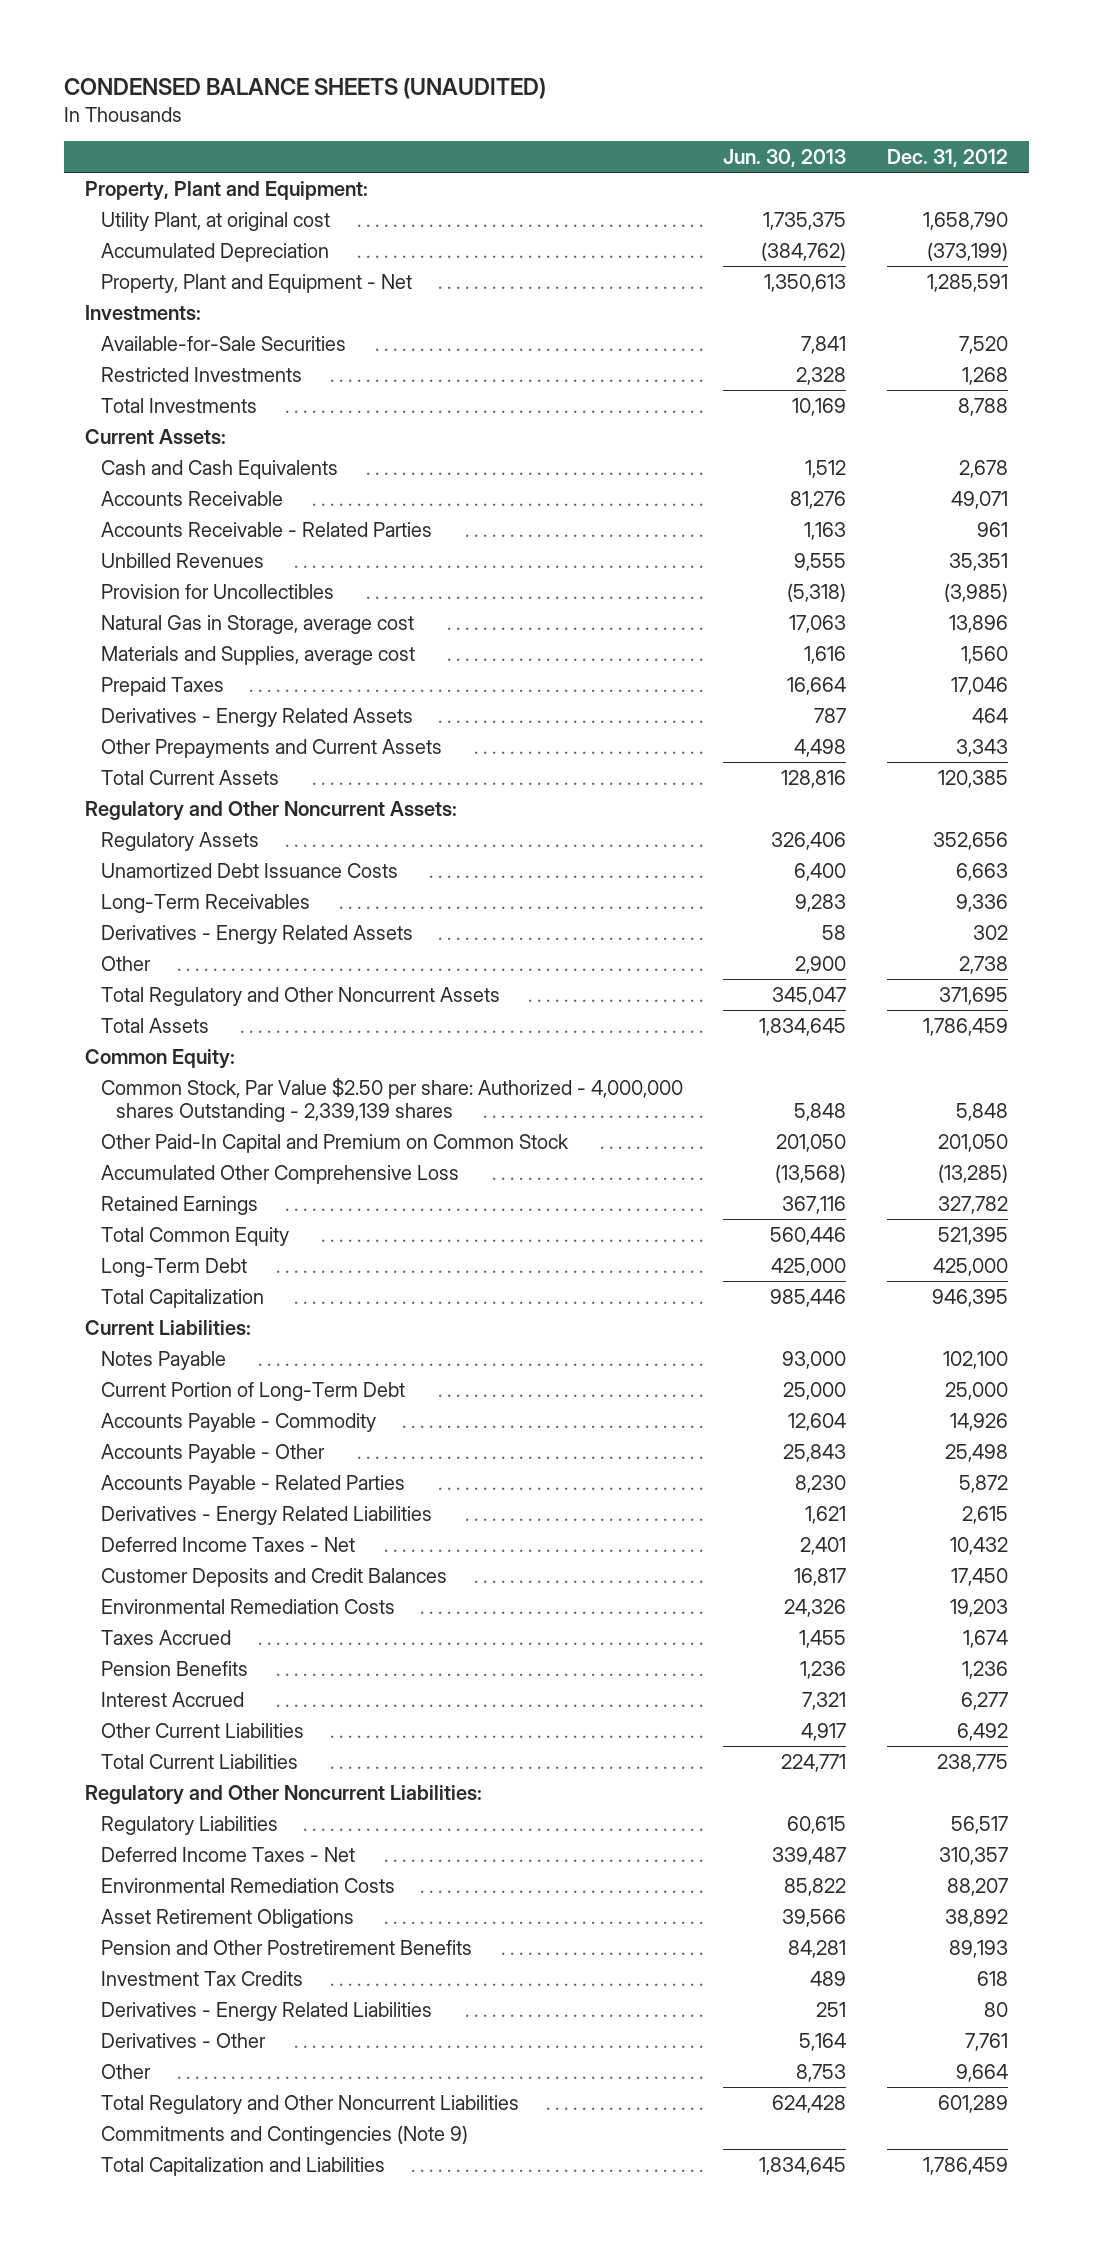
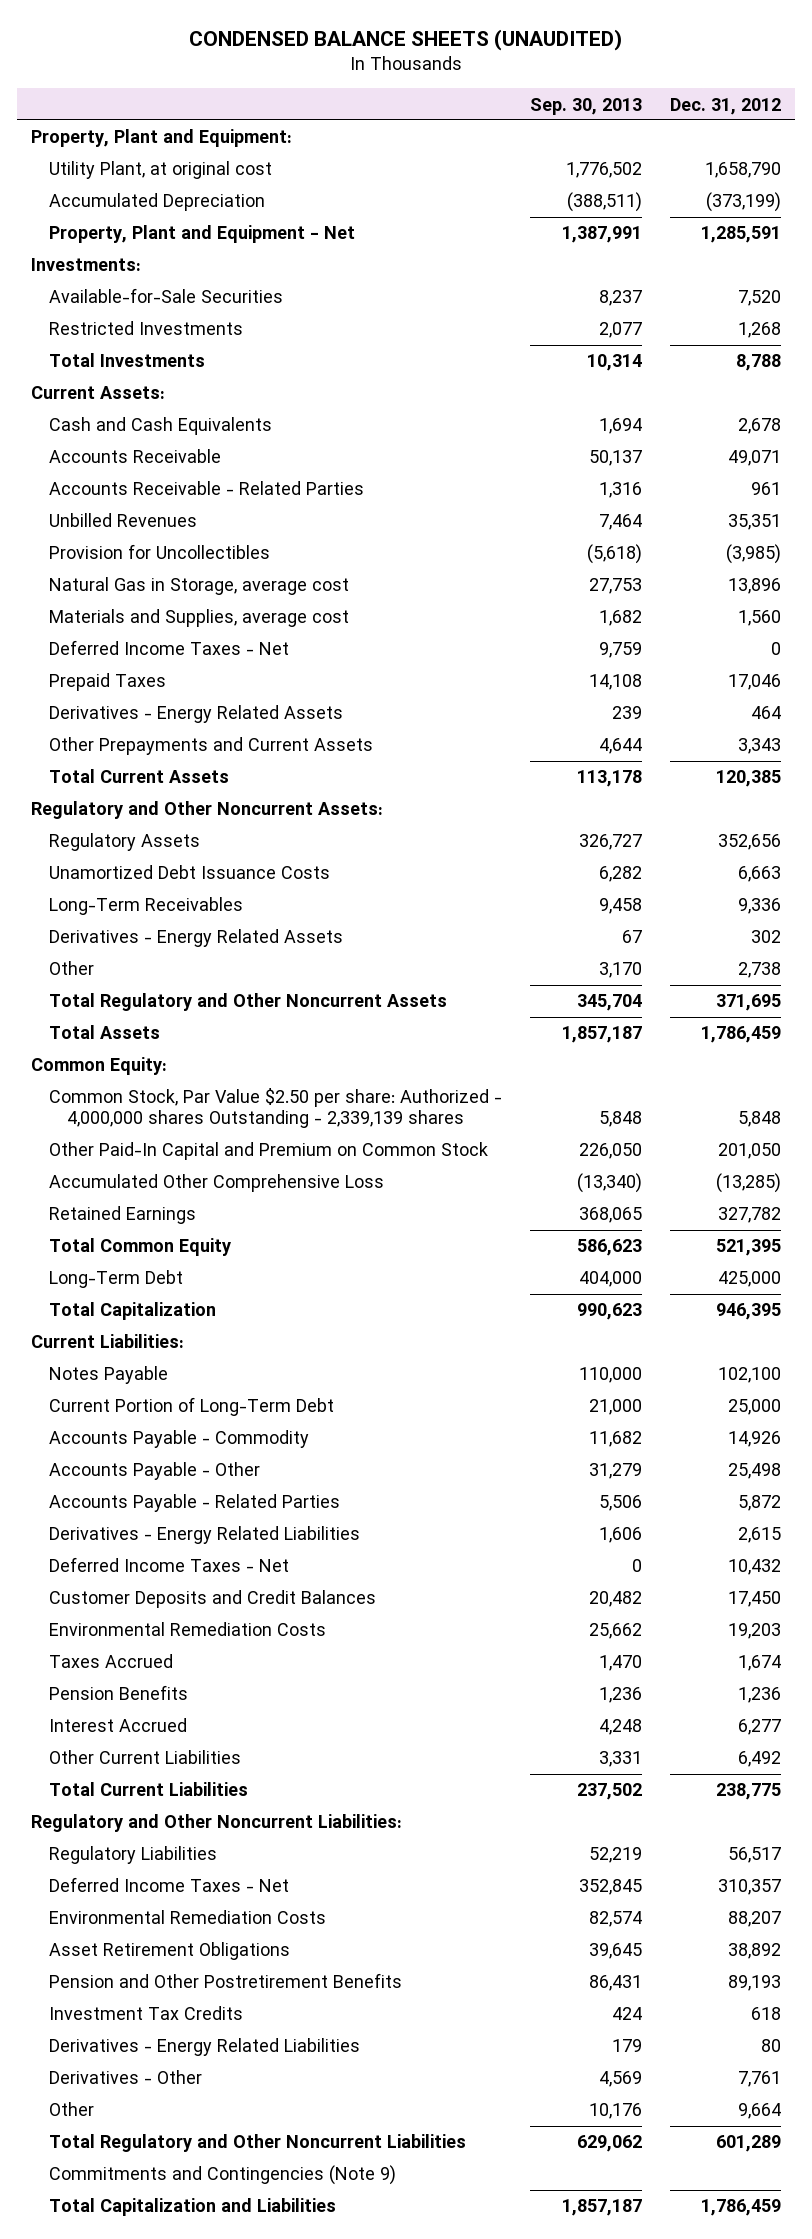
- | Jun. 30, 2013 | Dec. 31, 2012
+ | Sep. 30, 2013 | Dec. 31, 2012
+ Deferred Income Taxes - Net | 9,759 | 0

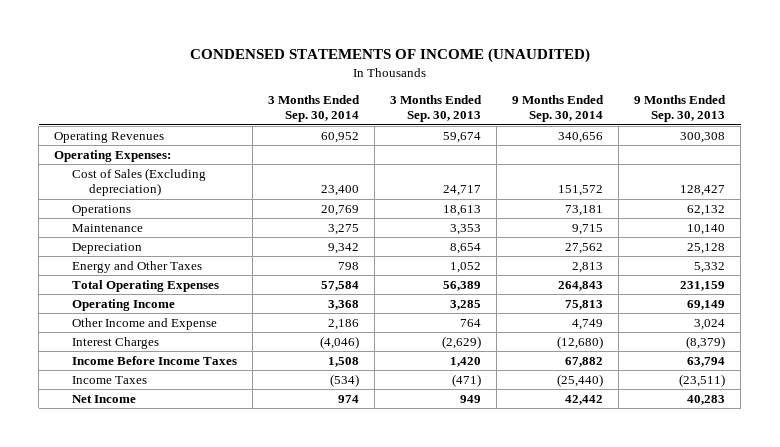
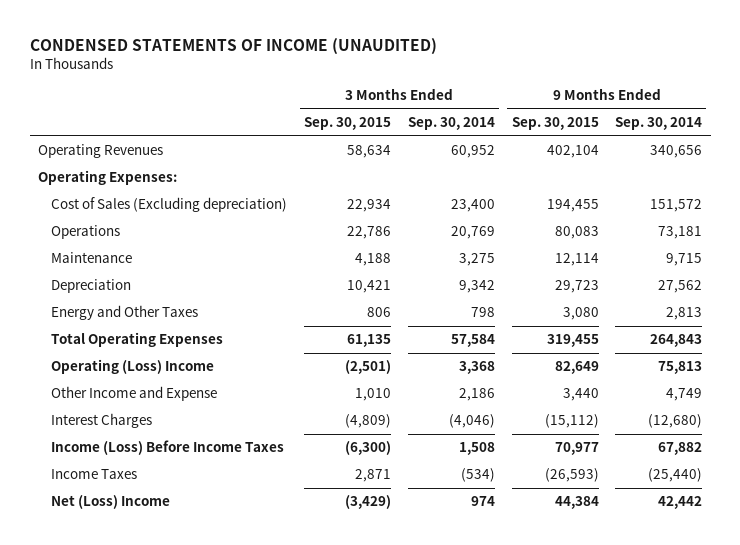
- | 3 Months Ended Sep. 30, 2014 | 3 Months Ended Sep. 30, 2013 | 9 Months Ended Sep. 30, 2014 | 9 Months Ended Sep. 30, 2013
+ | 3 Months Ended Sep. 30, 2015 | 3 Months Ended Sep. 30, 2014 | 9 Months Ended Sep. 30, 2015 | 9 Months Ended Sep. 30, 2014
- Operating Income | 3,368 | 3,285 | 75,813 | 69,149
+ Operating (Loss) Income | (2,501) | 3,368 | 82,649 | 75,813
- Income Before Income Taxes | 1,508 | 1,420 | 67,882 | 63,794
+ Income (Loss) Before Income Taxes | (6,300) | 1,508 | 70,977 | 67,882
- Net Income | 974 | 949 | 42,442 | 40,283
+ Net (Loss) Income | (3,429) | 974 | 44,384 | 42,442

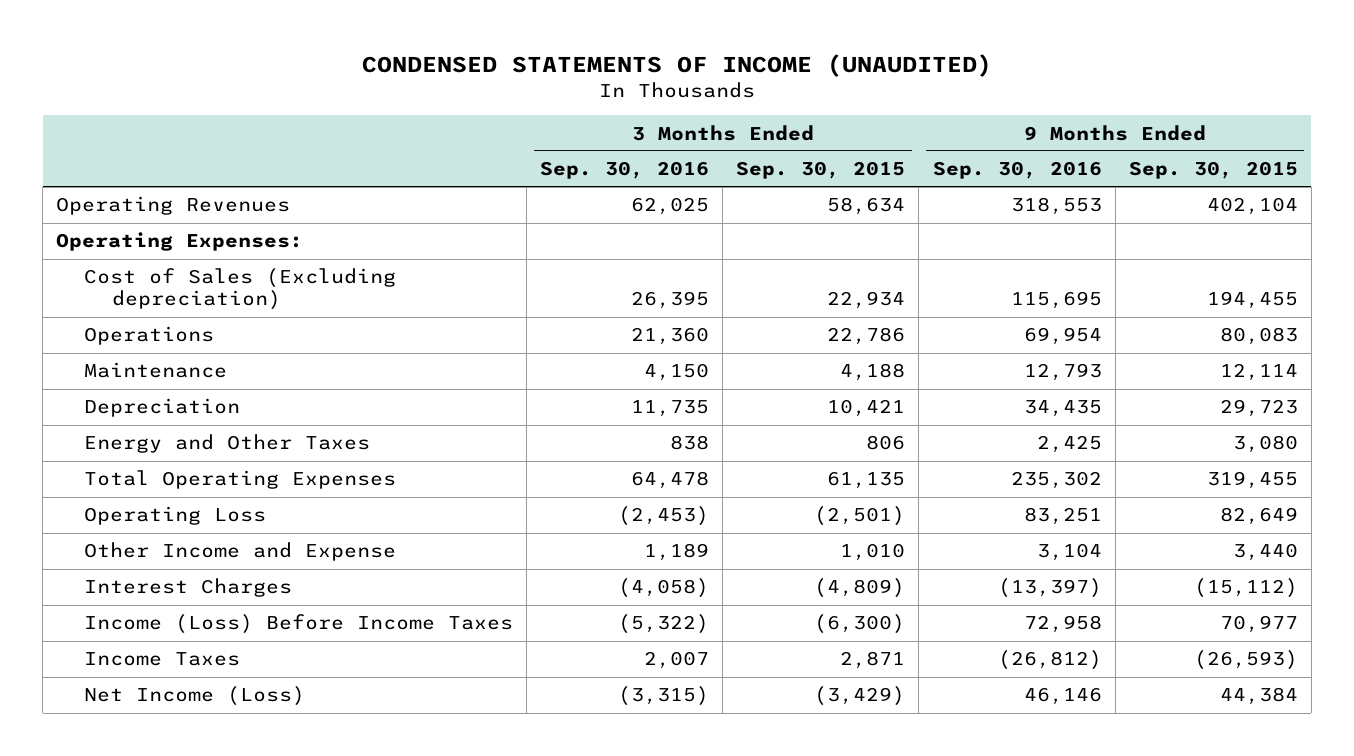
- | 3 Months Ended Sep. 30, 2015 | 3 Months Ended Sep. 30, 2014 | 9 Months Ended Sep. 30, 2015 | 9 Months Ended Sep. 30, 2014
+ | 3 Months Ended Sep. 30, 2016 | 3 Months Ended Sep. 30, 2015 | 9 Months Ended Sep. 30, 2016 | 9 Months Ended Sep. 30, 2015
- Operating (Loss) Income | (2,501) | 3,368 | 82,649 | 75,813
+ Operating Loss | (2,453) | (2,501) | 83,251 | 82,649
- Net (Loss) Income | (3,429) | 974 | 44,384 | 42,442
+ Net Income (Loss) | (3,315) | (3,429) | 46,146 | 44,384

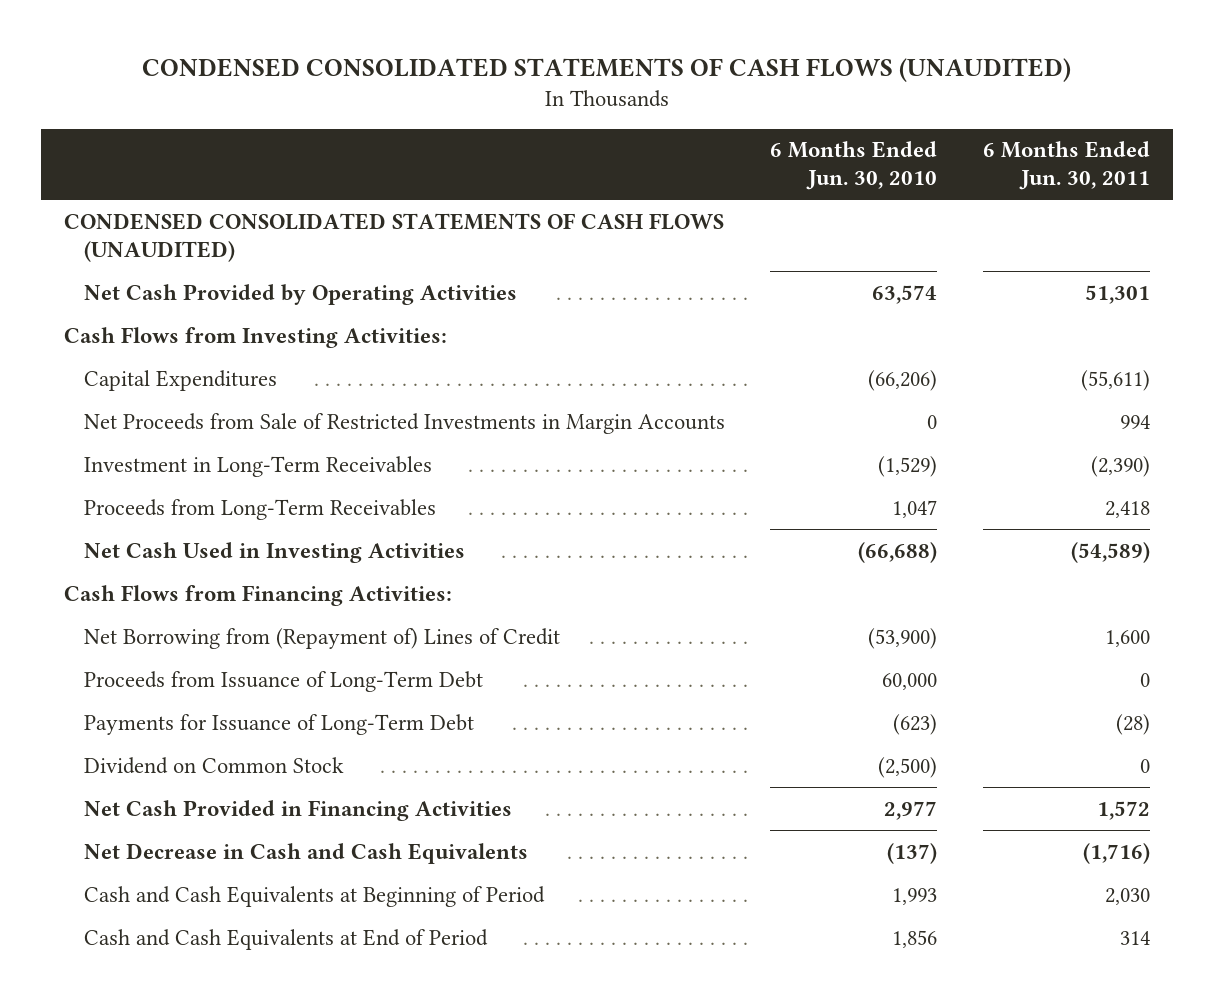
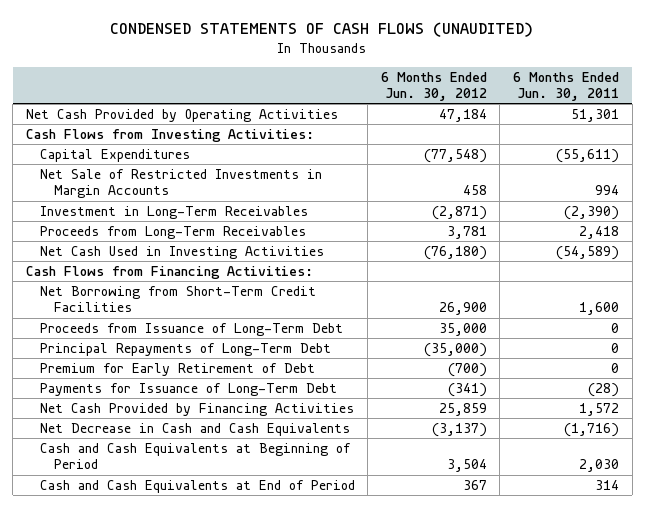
- CONDENSED CONSOLIDATED STATEMENTS OF CASH FLOWS (UNAUDITED)
+ CONDENSED STATEMENTS OF CASH FLOWS (UNAUDITED)
- | 6 Months Ended Jun. 30, 2010 | 6 Months Ended Jun. 30, 2011
+ | 6 Months Ended Jun. 30, 2012 | 6 Months Ended Jun. 30, 2011
- CONDENSED CONSOLIDATED STATEMENTS OF CASH FLOWS (UNAUDITED)
- Net Proceeds from Sale of Restricted Investments in Margin Accounts | 0 | 994
+ Net Sale of Restricted Investments in Margin Accounts | 458 | 994
- Net Borrowing from (Repayment of) Lines of Credit | (53,900) | 1,600
+ Net Borrowing from Short-Term Credit Facilities | 26,900 | 1,600
+ Principal Repayments of Long-Term Debt | (35,000) | 0
+ Premium for Early Retirement of Debt | (700) | 0
- Dividend on Common Stock | (2,500) | 0
- Net Cash Provided in Financing Activities | 2,977 | 1,572
+ Net Cash Provided by Financing Activities | 25,859 | 1,572

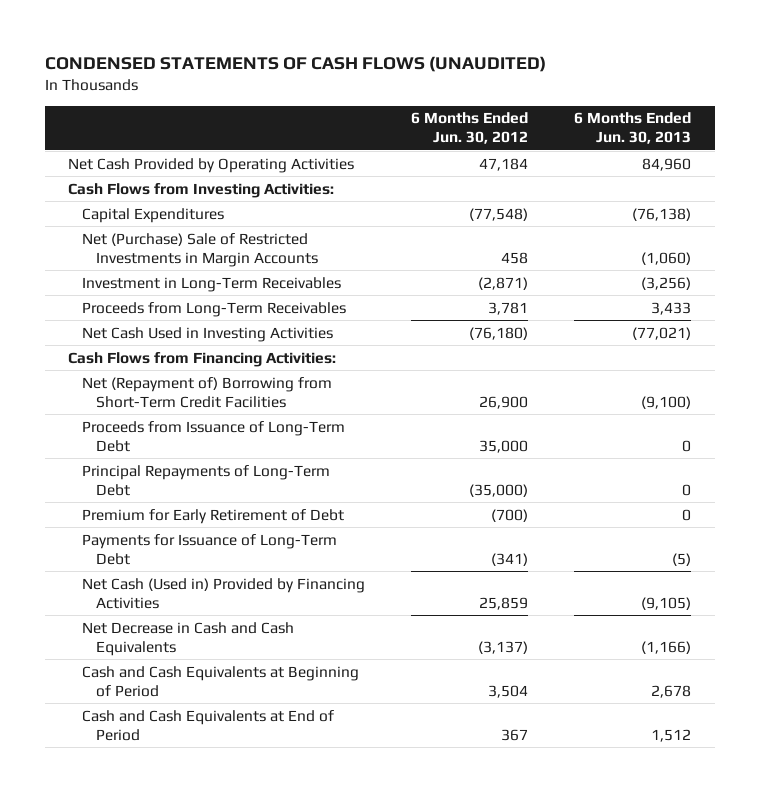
- | 6 Months Ended Jun. 30, 2012 | 6 Months Ended Jun. 30, 2011
+ | 6 Months Ended Jun. 30, 2012 | 6 Months Ended Jun. 30, 2013
- Net Sale of Restricted Investments in Margin Accounts | 458 | 994
+ Net (Purchase) Sale of Restricted Investments in Margin Accounts | 458 | (1,060)
- Net Borrowing from Short-Term Credit Facilities | 26,900 | 1,600
+ Net (Repayment of) Borrowing from Short-Term Credit Facilities | 26,900 | (9,100)
- Net Cash Provided by Financing Activities | 25,859 | 1,572
+ Net Cash (Used in) Provided by Financing Activities | 25,859 | (9,105)

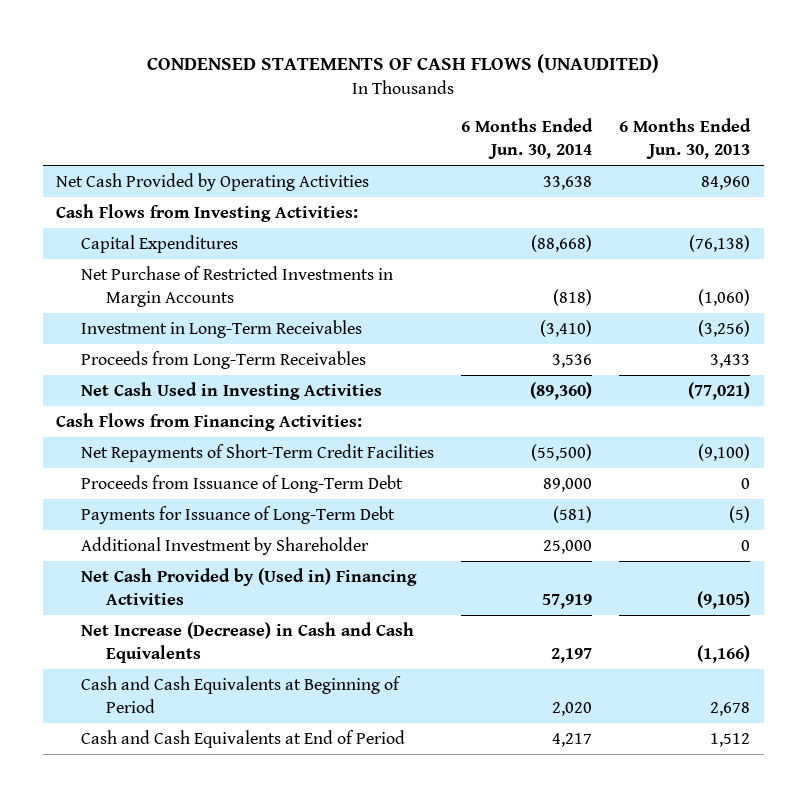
- | 6 Months Ended Jun. 30, 2012 | 6 Months Ended Jun. 30, 2013
+ | 6 Months Ended Jun. 30, 2014 | 6 Months Ended Jun. 30, 2013
- Net (Purchase) Sale of Restricted Investments in Margin Accounts | 458 | (1,060)
+ Net Purchase of Restricted Investments in Margin Accounts | (818) | (1,060)
- Net (Repayment of) Borrowing from Short-Term Credit Facilities | 26,900 | (9,100)
+ Net Repayments of Short-Term Credit Facilities | (55,500) | (9,100)
- Principal Repayments of Long-Term Debt | (35,000) | 0
- Premium for Early Retirement of Debt | (700) | 0
- Net Cash (Used in) Provided by Financing Activities | 25,859 | (9,105)
- Net Decrease in Cash and Cash Equivalents | (3,137) | (1,166)
+ Additional Investment by Shareholder | 25,000 | 0
+ Net Cash Provided by (Used in) Financing Activities | 57,919 | (9,105)
+ Net Increase (Decrease) in Cash and Cash Equivalents | 2,197 | (1,166)

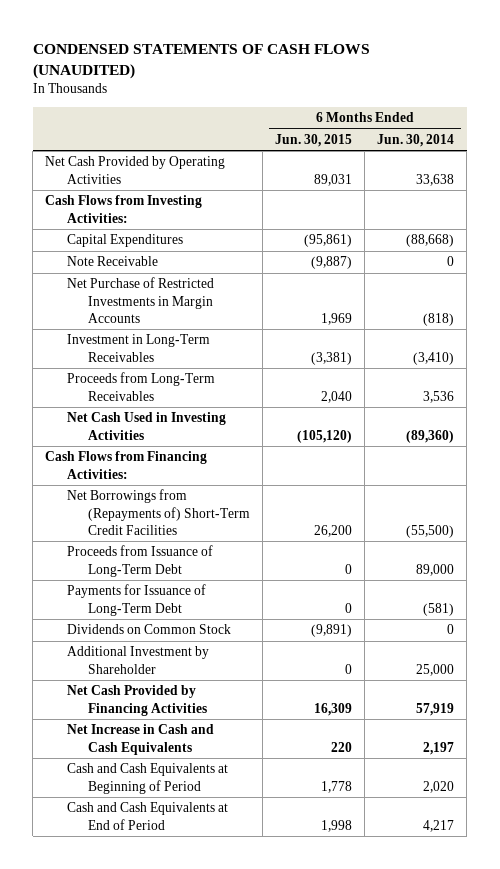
- | 6 Months Ended Jun. 30, 2014 | 6 Months Ended Jun. 30, 2013
+ | 6 Months Ended Jun. 30, 2015 | 6 Months Ended Jun. 30, 2014
+ Note Receivable | (9,887) | 0
- Net Repayments of Short-Term Credit Facilities | (55,500) | (9,100)
+ Net Borrowings from (Repayments of) Short-Term Credit Facilities | 26,200 | (55,500)
+ Dividends on Common Stock | (9,891) | 0
- Net Cash Provided by (Used in) Financing Activities | 57,919 | (9,105)
- Net Increase (Decrease) in Cash and Cash Equivalents | 2,197 | (1,166)
+ Net Cash Provided by Financing Activities | 16,309 | 57,919
+ Net Increase in Cash and Cash Equivalents | 220 | 2,197

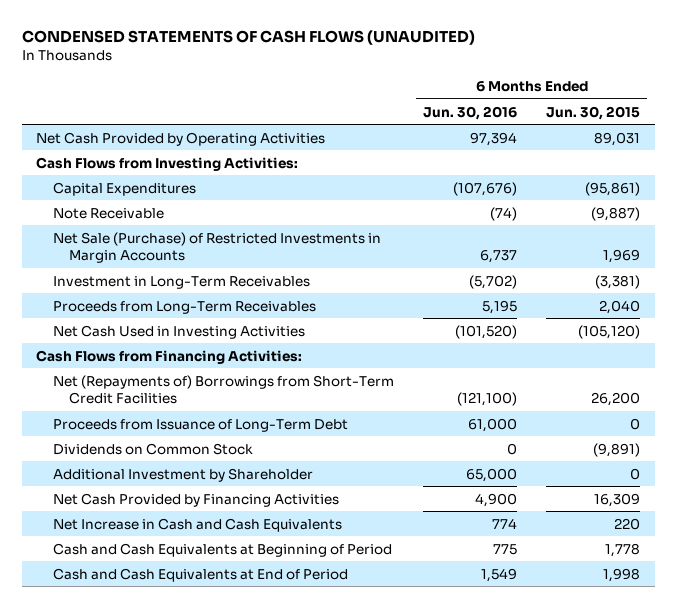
- | 6 Months Ended Jun. 30, 2015 | 6 Months Ended Jun. 30, 2014
+ | 6 Months Ended Jun. 30, 2016 | 6 Months Ended Jun. 30, 2015
- Net Purchase of Restricted Investments in Margin Accounts | 1,969 | (818)
+ Net Sale (Purchase) of Restricted Investments in Margin Accounts | 6,737 | 1,969
- Net Borrowings from (Repayments of) Short-Term Credit Facilities | 26,200 | (55,500)
+ Net (Repayments of) Borrowings from Short-Term Credit Facilities | (121,100) | 26,200
- Payments for Issuance of Long-Term Debt | 0 | (581)

